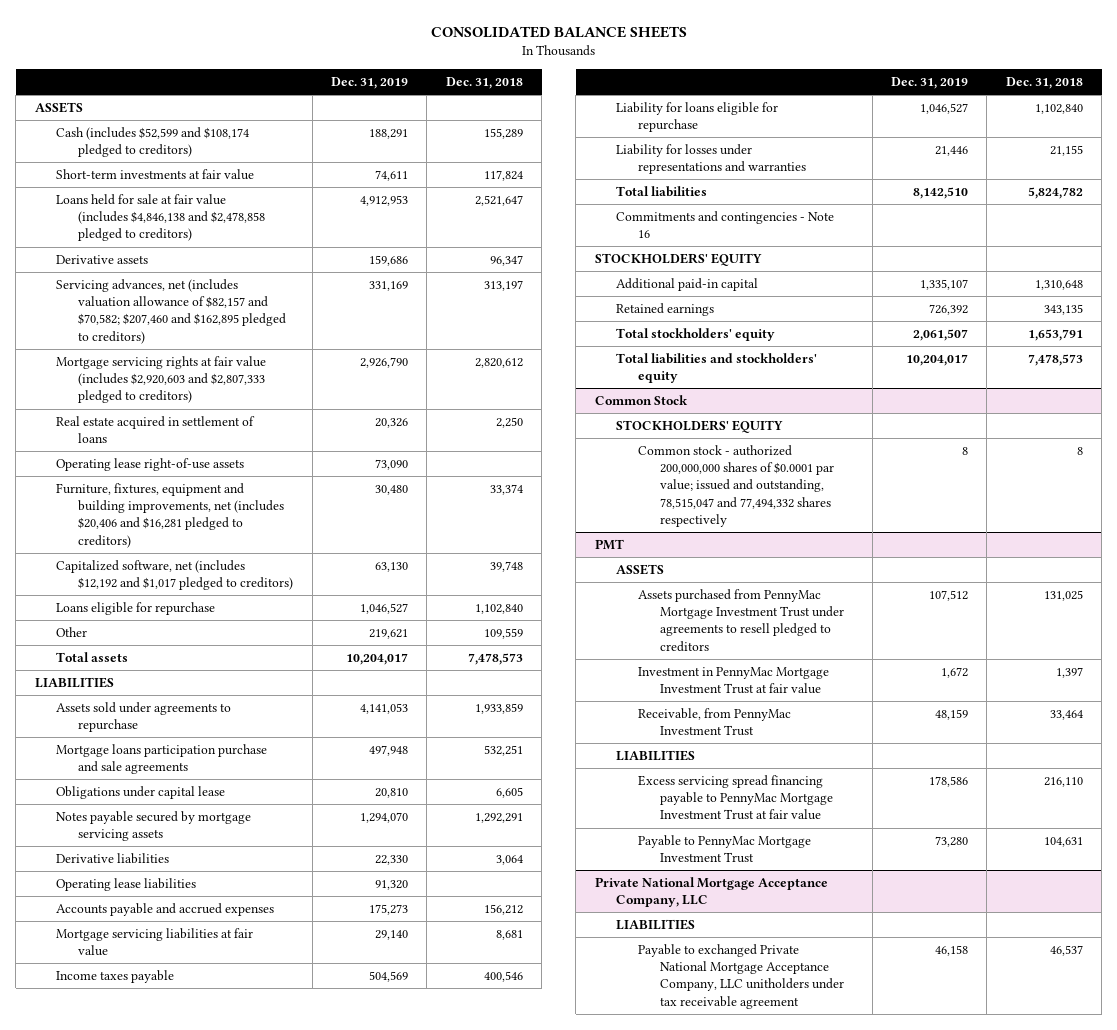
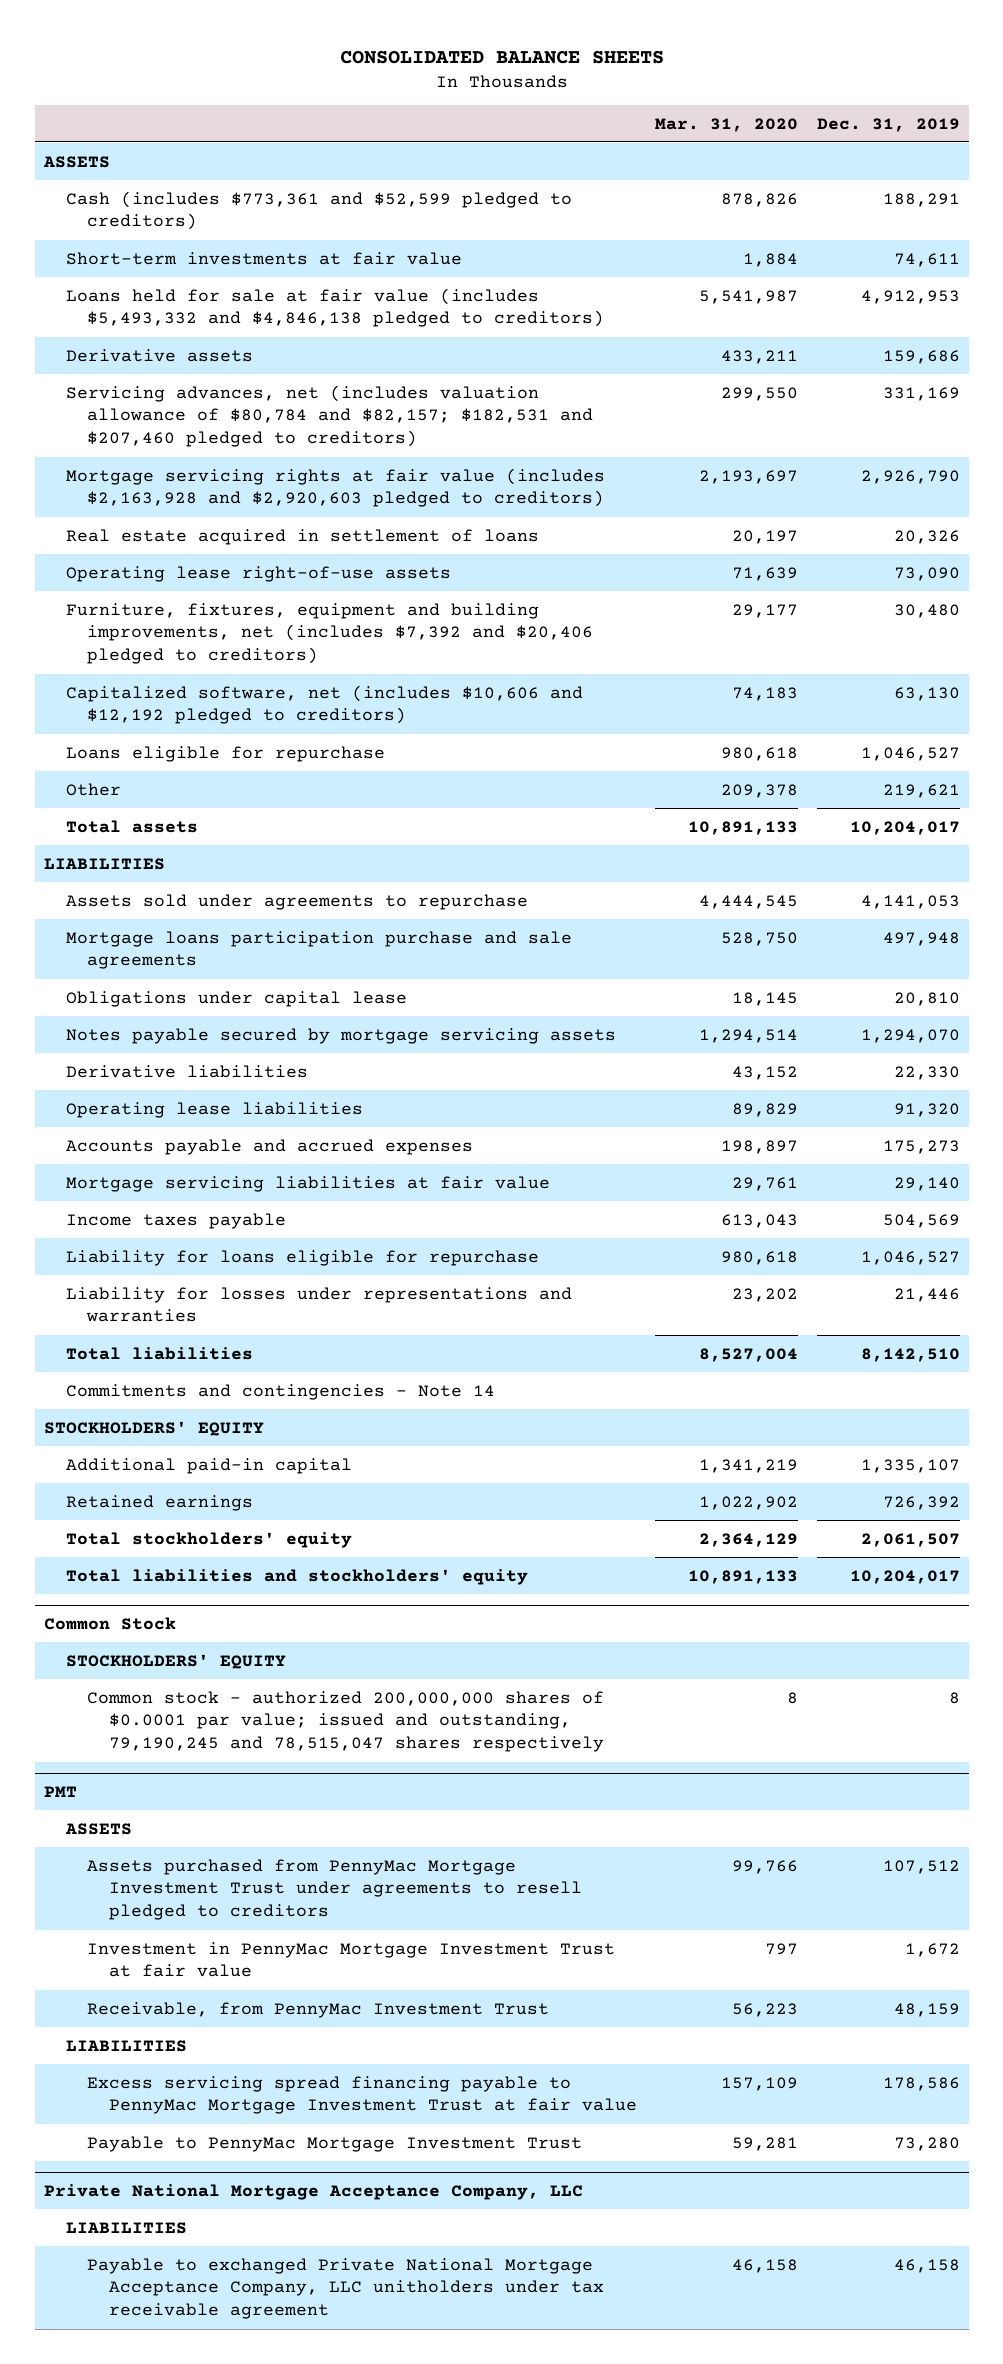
- | Dec. 31, 2019 | Dec. 31, 2018
+ | Mar. 31, 2020 | Dec. 31, 2019
- Cash (includes $52,599 and $108,174 pledged to creditors) | 188,291 | 155,289
+ Cash (includes $773,361 and $52,599 pledged to creditors) | 878,826 | 188,291
- Loans held for sale at fair value (includes $4,846,138 and $2,478,858 pledged to creditors) | 4,912,953 | 2,521,647
+ Loans held for sale at fair value (includes $5,493,332 and $4,846,138 pledged to creditors) | 5,541,987 | 4,912,953
- Servicing advances, net (includes valuation allowance of $82,157 and $70,582; $207,460 and $162,895 pledged to creditors) | 331,169 | 313,197
- Mortgage servicing rights at fair value (includes $2,920,603 and $2,807,333 pledged to creditors) | 2,926,790 | 2,820,612
+ Servicing advances, net (includes valuation allowance of $80,784 and $82,157; $182,531 and $207,460 pledged to creditors) | 299,550 | 331,169
+ Mortgage servicing rights at fair value (includes $2,163,928 and $2,920,603 pledged to creditors) | 2,193,697 | 2,926,790
- Furniture, fixtures, equipment and building improvements, net (includes $20,406 and $16,281 pledged to creditors) | 30,480 | 33,374
- Capitalized software, net (includes $12,192 and $1,017 pledged to creditors) | 63,130 | 39,748
+ Furniture, fixtures, equipment and building improvements, net (includes $7,392 and $20,406 pledged to creditors) | 29,177 | 30,480
+ Capitalized software, net (includes $10,606 and $12,192 pledged to creditors) | 74,183 | 63,130
- Commitments and contingencies - Note 16
+ Commitments and contingencies - Note 14
@ Common Stock
- Common stock - authorized 200,000,000 shares of $0.0001 par value; issued and outstanding, 78,515,047 and 77,494,332 shares respectively | 8 | 8
+ Common stock - authorized 200,000,000 shares of $0.0001 par value; issued and outstanding, 79,190,245 and 78,515,047 shares respectively | 8 | 8

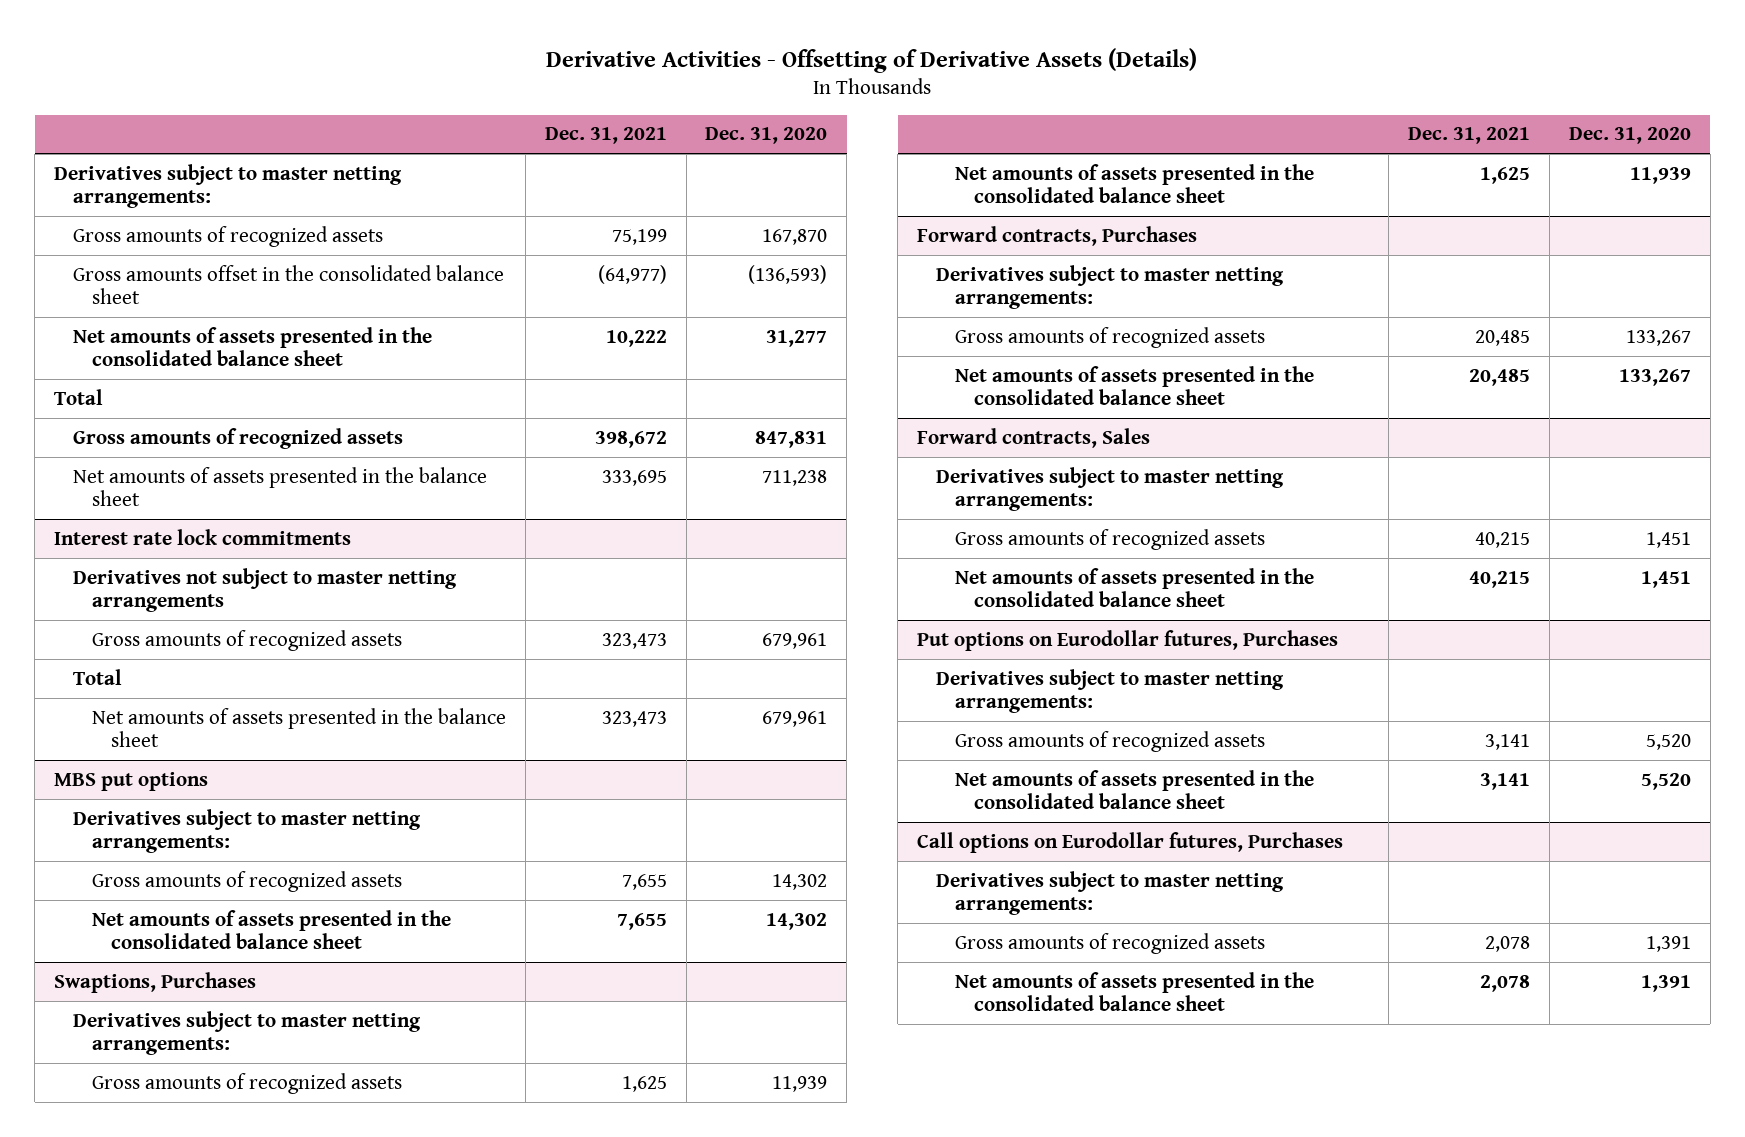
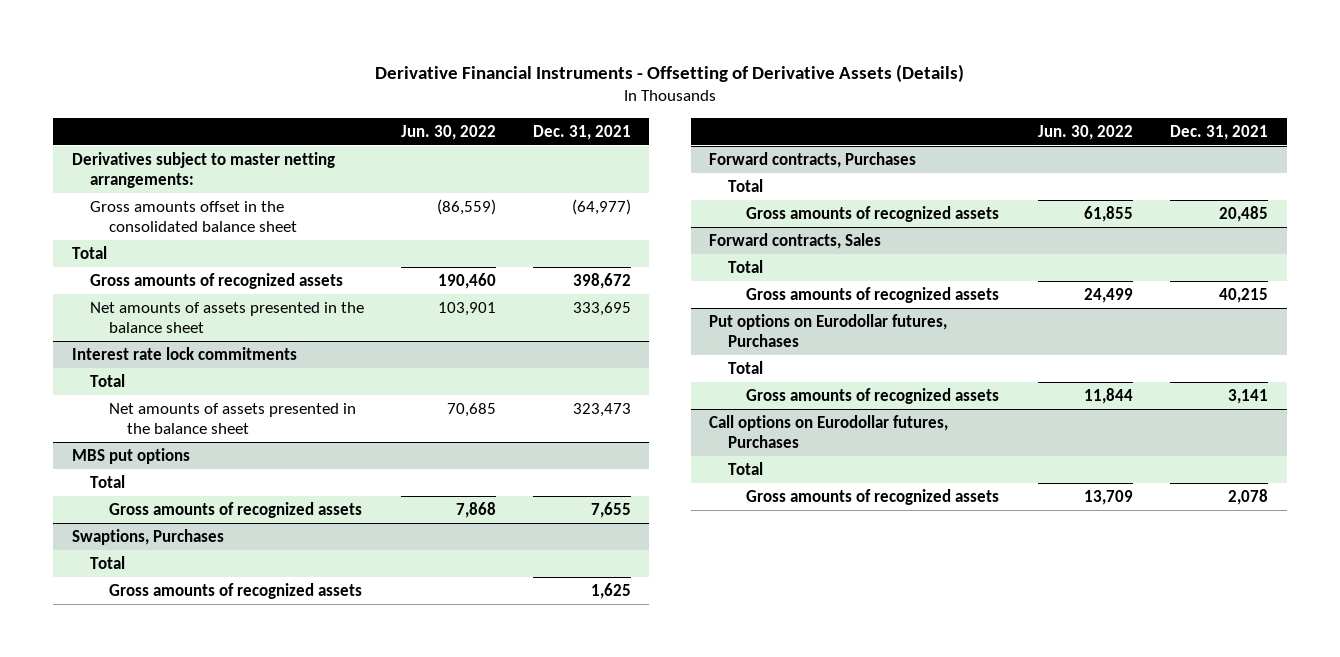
- Derivative Activities - Offsetting of Derivative Assets (Details)
+ Derivative Financial Instruments - Offsetting of Derivative Assets (Details)
- | Dec. 31, 2021 | Dec. 31, 2020
+ | Jun. 30, 2022 | Dec. 31, 2021
- Gross amounts of recognized assets | 75,199 | 167,870
- Net amounts of assets presented in the consolidated balance sheet | 10,222 | 31,277
@ Interest rate lock commitments
- Derivatives not subject to master netting arrangements
- Gross amounts of recognized assets | 323,473 | 679,961
@ MBS put options
- Derivatives subject to master netting arrangements:
+ Total
- Net amounts of assets presented in the consolidated balance sheet | 7,655 | 14,302
@ Swaptions, Purchases
- Derivatives subject to master netting arrangements:
+ Total
- Net amounts of assets presented in the consolidated balance sheet | 1,625 | 11,939
@ Forward contracts, Purchases
- Derivatives subject to master netting arrangements:
+ Total
- Net amounts of assets presented in the consolidated balance sheet | 20,485 | 133,267
@ Forward contracts, Sales
- Derivatives subject to master netting arrangements:
+ Total
- Net amounts of assets presented in the consolidated balance sheet | 40,215 | 1,451
@ Put options on Eurodollar futures, Purchases
- Derivatives subject to master netting arrangements:
+ Total
- Net amounts of assets presented in the consolidated balance sheet | 3,141 | 5,520
@ Call options on Eurodollar futures, Purchases
- Derivatives subject to master netting arrangements:
+ Total
- Net amounts of assets presented in the consolidated balance sheet | 2,078 | 1,391

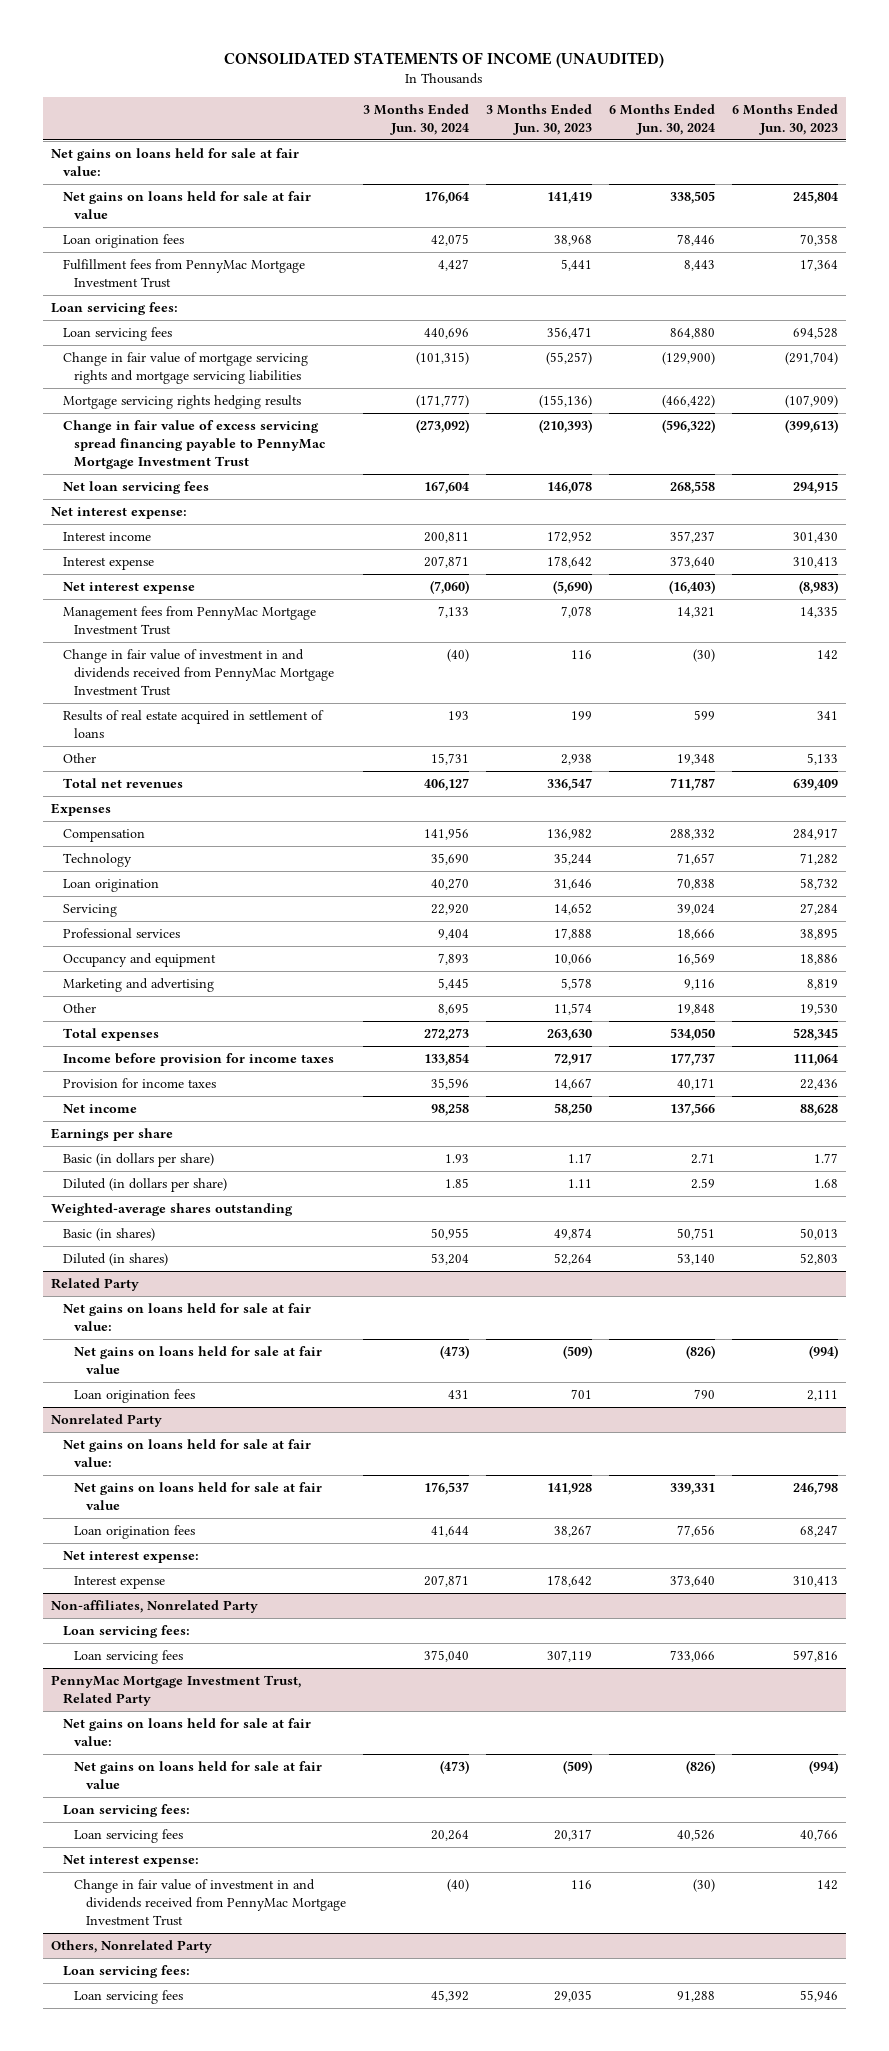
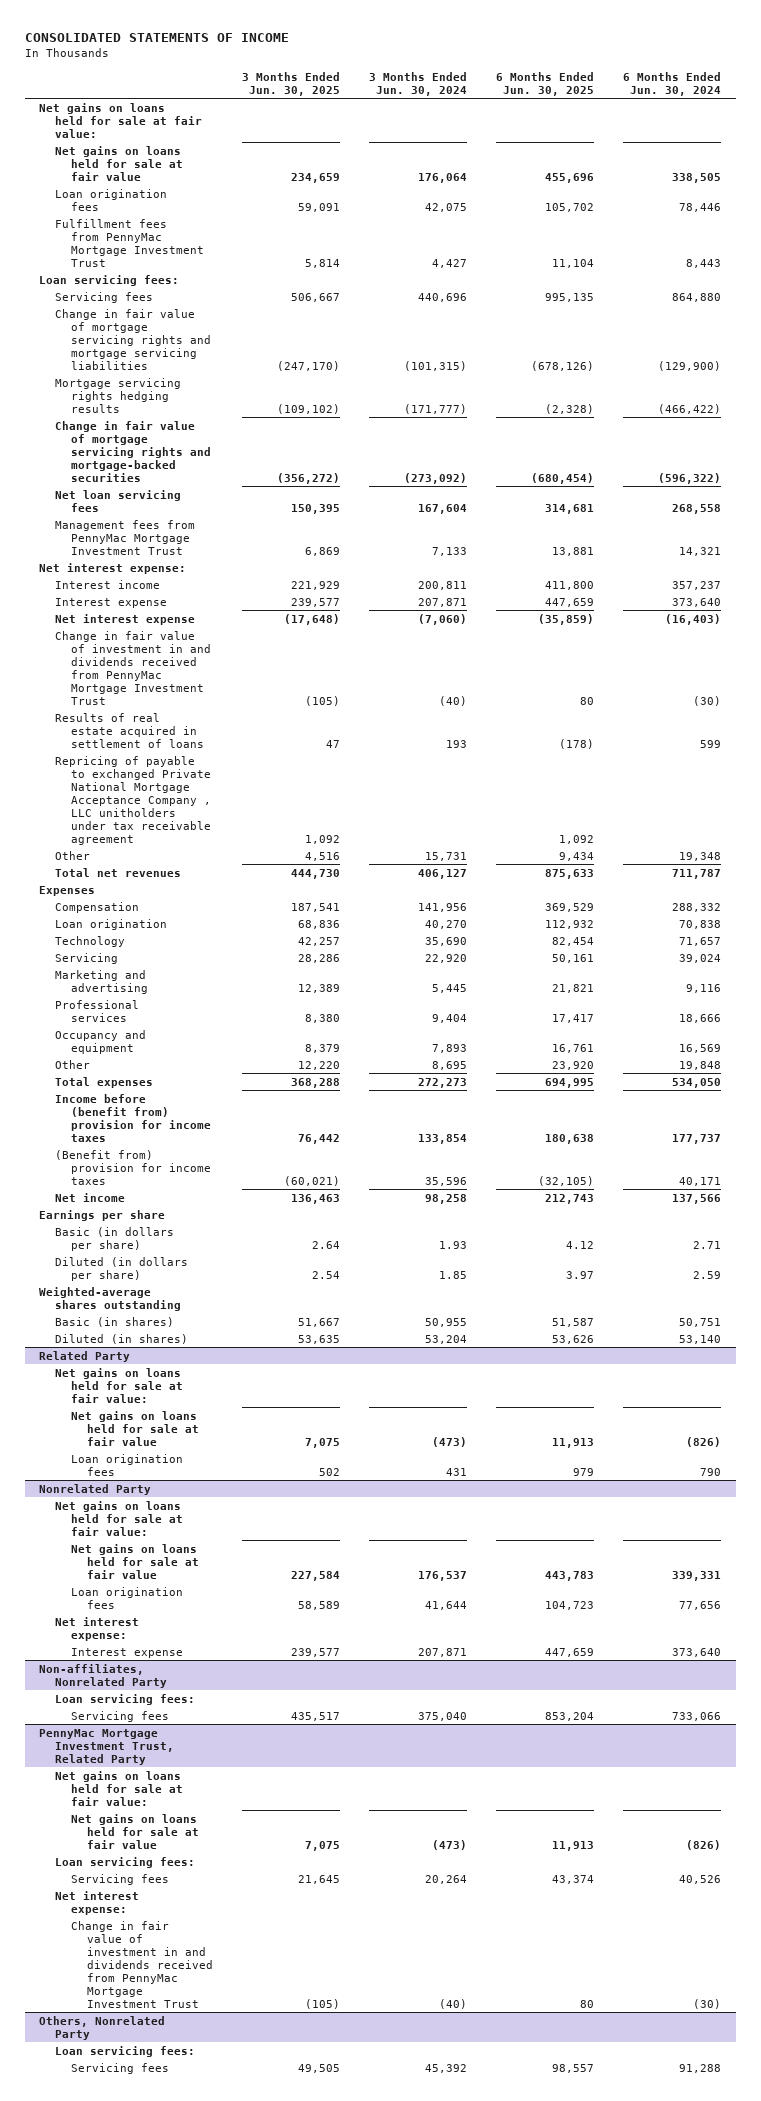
- CONSOLIDATED STATEMENTS OF INCOME (UNAUDITED)
+ CONSOLIDATED STATEMENTS OF INCOME
- | 3 Months Ended Jun. 30, 2024 | 3 Months Ended Jun. 30, 2023 | 6 Months Ended Jun. 30, 2024 | 6 Months Ended Jun. 30, 2023
+ | 3 Months Ended Jun. 30, 2025 | 3 Months Ended Jun. 30, 2024 | 6 Months Ended Jun. 30, 2025 | 6 Months Ended Jun. 30, 2024
- Loan servicing fees | 440,696 | 356,471 | 864,880 | 694,528
+ Servicing fees | 506,667 | 440,696 | 995,135 | 864,880
- Change in fair value of excess servicing spread financing payable to PennyMac Mortgage Investment Trust | (273,092) | (210,393) | (596,322) | (399,613)
+ Change in fair value of mortgage servicing rights and mortgage-backed securities | (356,272) | (273,092) | (680,454) | (596,322)
moved up: Management fees from PennyMac Mortgage Investment Trust | 6,869 | 7,133 | 13,881 | 14,321
+ Repricing of payable to exchanged Private National Mortgage Acceptance Company , LLC unitholders under tax receivable agreement | 1,092 | | 1,092 |
moved down: Technology | 42,257 | 35,690 | 82,454 | 71,657
moved up: Marketing and advertising | 12,389 | 5,445 | 21,821 | 9,116
- Income before provision for income taxes | 133,854 | 72,917 | 177,737 | 111,064
- Provision for income taxes | 35,596 | 14,667 | 40,171 | 22,436
+ Income before (benefit from) provision for income taxes | 76,442 | 133,854 | 180,638 | 177,737
+ (Benefit from) provision for income taxes | (60,021) | 35,596 | (32,105) | 40,171
@ Non-affiliates, Nonrelated Party
- Loan servicing fees | 375,040 | 307,119 | 733,066 | 597,816
+ Servicing fees | 435,517 | 375,040 | 853,204 | 733,066
@ PennyMac Mortgage Investment Trust, Related Party
- Loan servicing fees | 20,264 | 20,317 | 40,526 | 40,766
+ Servicing fees | 21,645 | 20,264 | 43,374 | 40,526
@ Others, Nonrelated Party
- Loan servicing fees | 45,392 | 29,035 | 91,288 | 55,946
+ Servicing fees | 49,505 | 45,392 | 98,557 | 91,288

